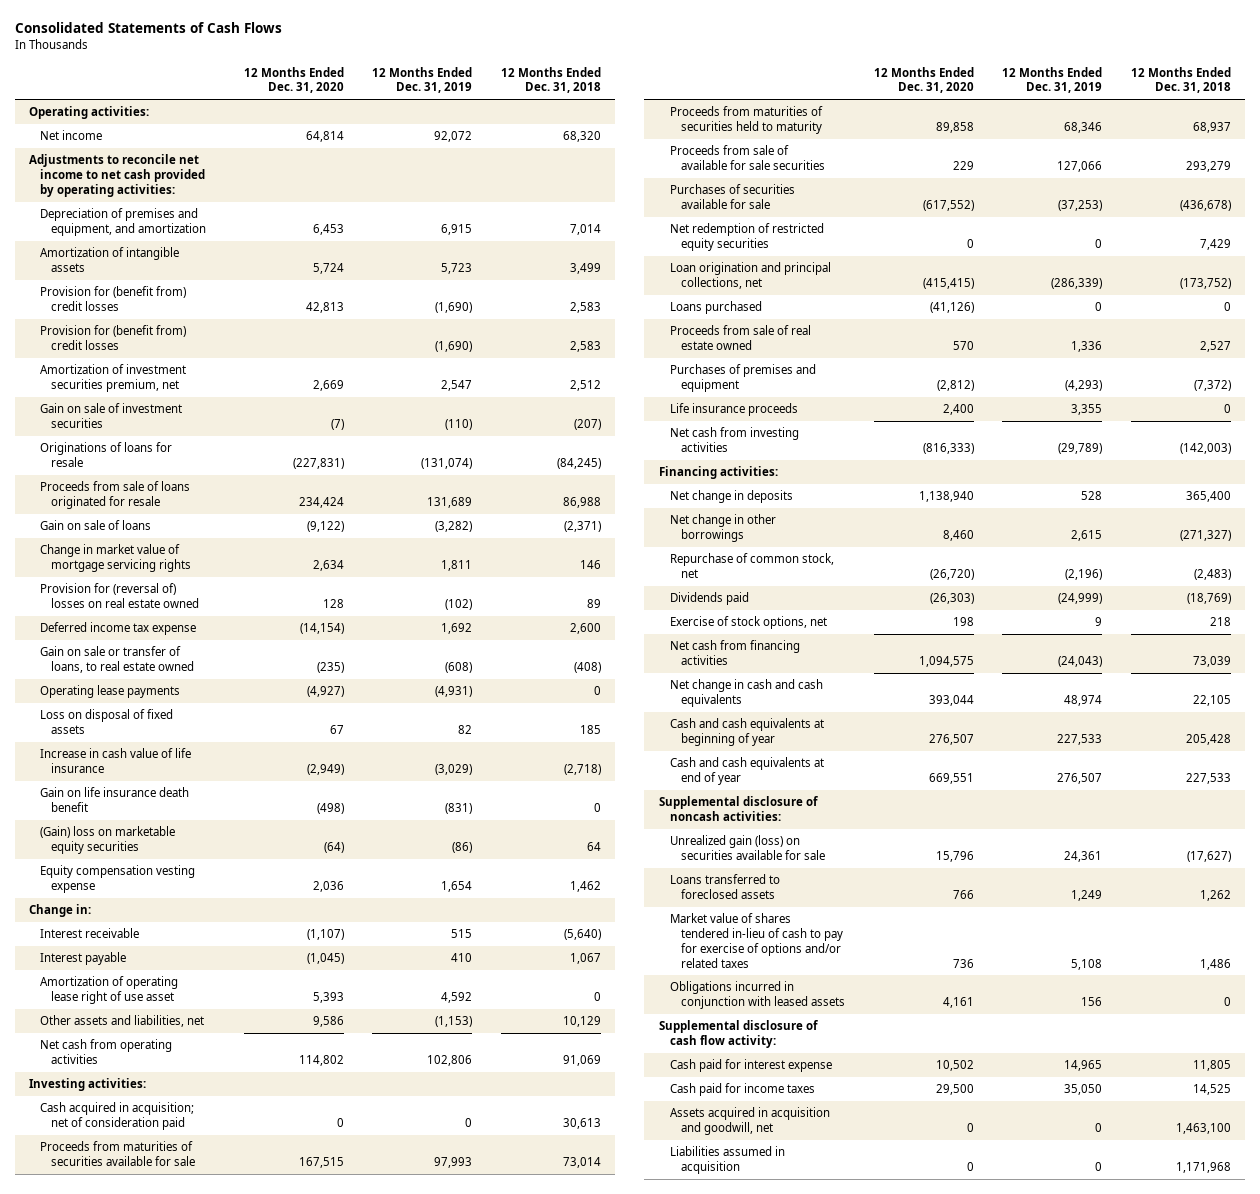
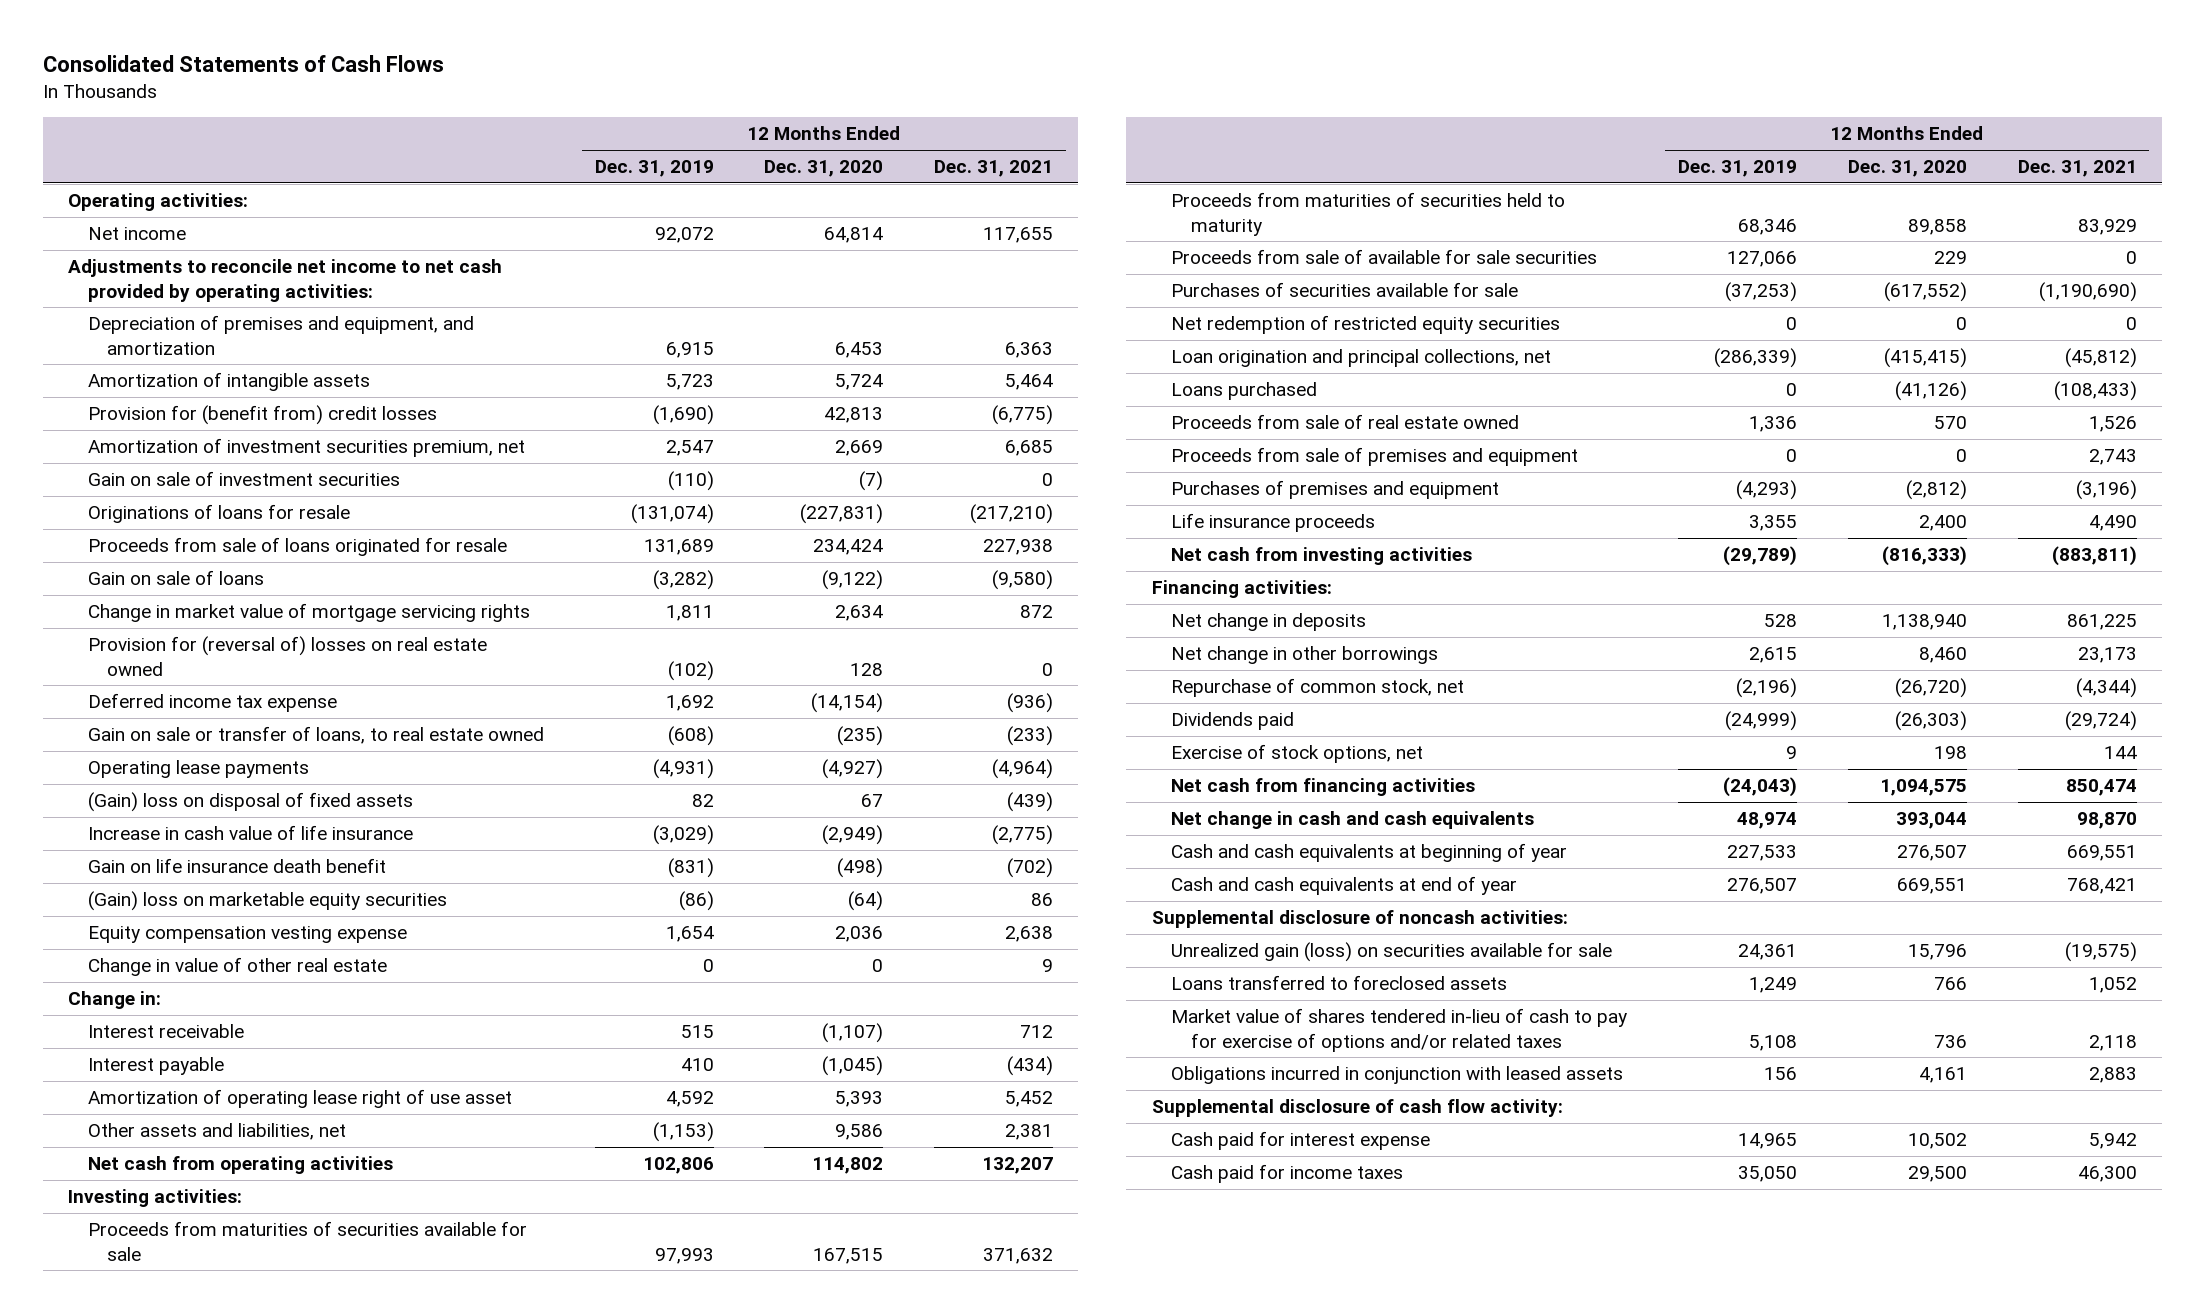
- | 12 Months Ended Dec. 31, 2020 | 12 Months Ended Dec. 31, 2019 | 12 Months Ended Dec. 31, 2018
+ | 12 Months Ended Dec. 31, 2019 | 12 Months Ended Dec. 31, 2020 | 12 Months Ended Dec. 31, 2021
- Provision for (benefit from) credit losses | | (1,690) | 2,583
- Loss on disposal of fixed assets | 67 | 82 | 185
+ (Gain) loss on disposal of fixed assets | 82 | 67 | (439)
+ Change in value of other real estate | 0 | 0 | 9
- Cash acquired in acquisition; net of consideration paid | 0 | 0 | 30,613
+ Proceeds from sale of premises and equipment | 0 | 0 | 2,743
- Assets acquired in acquisition and goodwill, net | 0 | 0 | 1,463,100
- Liabilities assumed in acquisition | 0 | 0 | 1,171,968

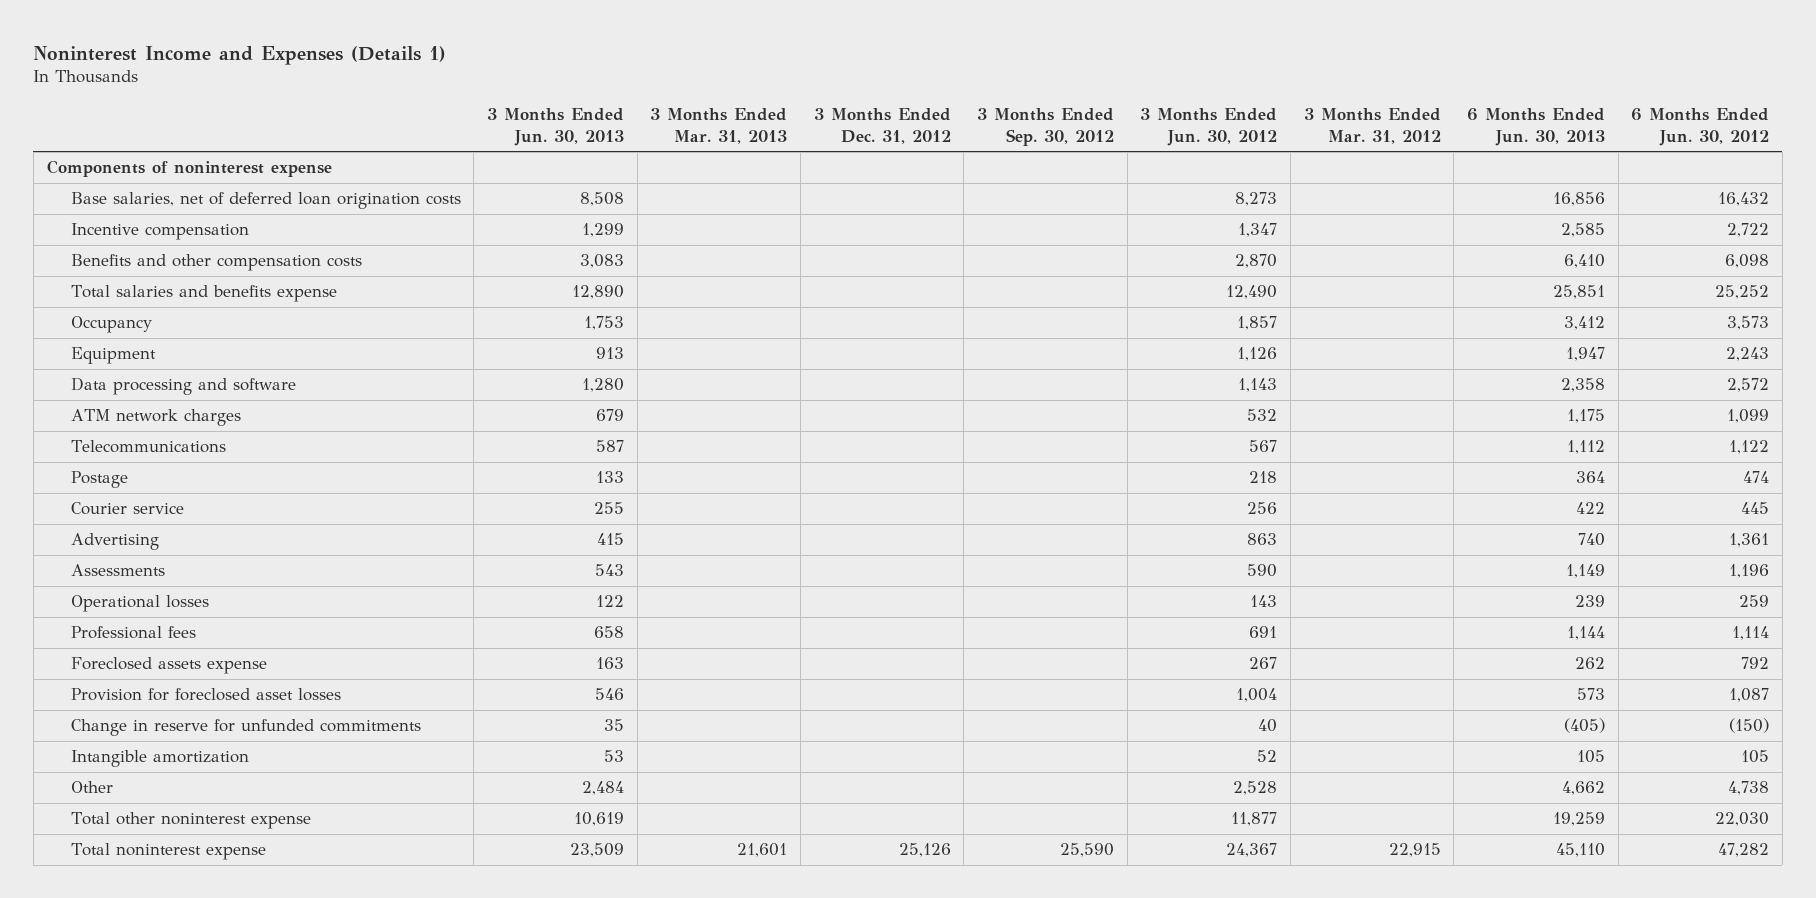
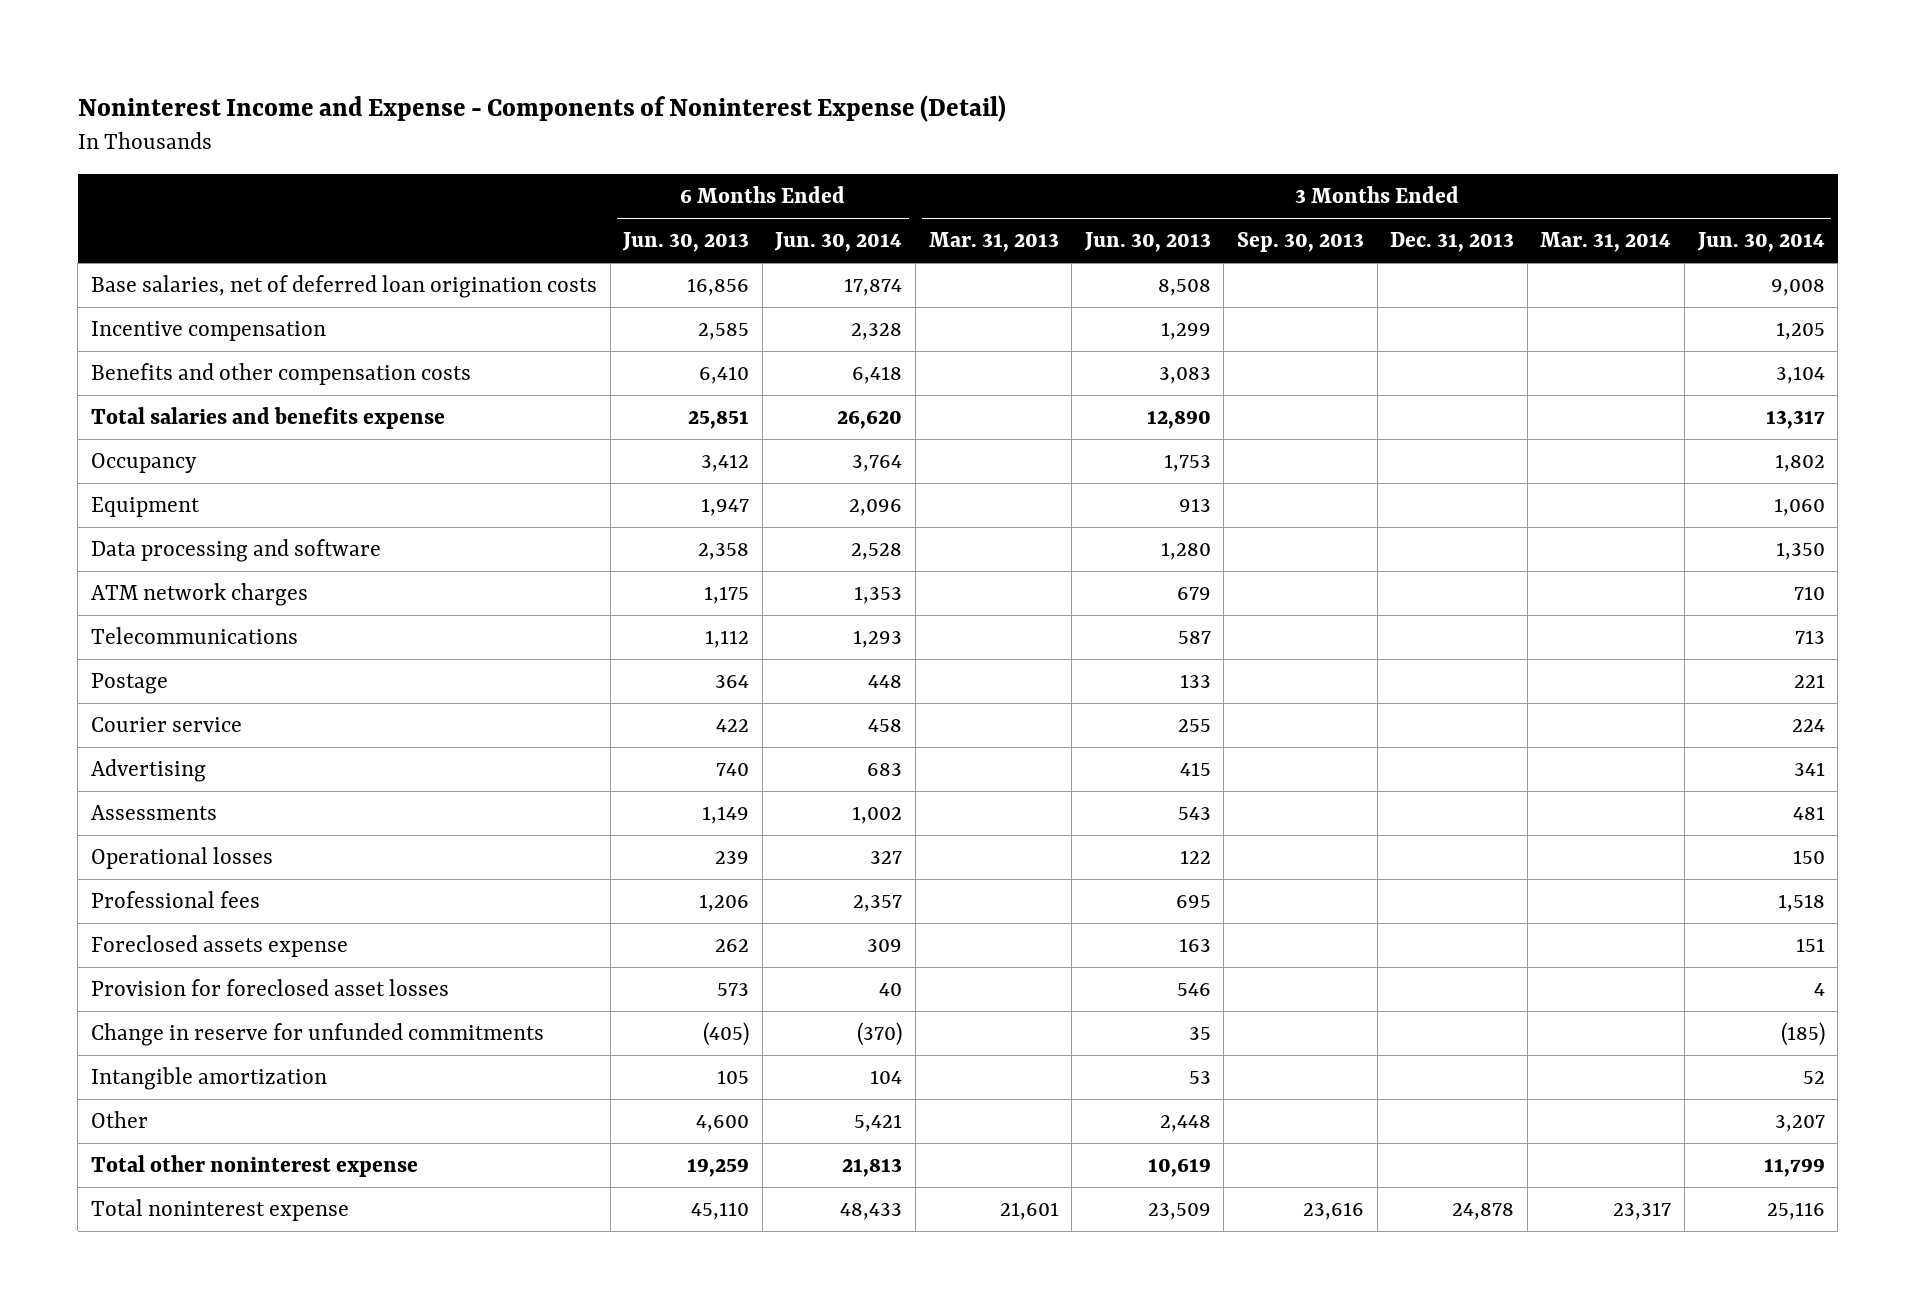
- Noninterest Income and Expenses (Details 1)
+ Noninterest Income and Expense - Components of Noninterest Expense (Detail)
- | 3 Months Ended Jun. 30, 2013 | 3 Months Ended Mar. 31, 2013 | 3 Months Ended Dec. 31, 2012 | 3 Months Ended Sep. 30, 2012 | 3 Months Ended Jun. 30, 2012 | 3 Months Ended Mar. 31, 2012 | 6 Months Ended Jun. 30, 2013 | 6 Months Ended Jun. 30, 2012
+ | 6 Months Ended Jun. 30, 2013 | 6 Months Ended Jun. 30, 2014 | 3 Months Ended Mar. 31, 2013 | 3 Months Ended Jun. 30, 2013 | 3 Months Ended Sep. 30, 2013 | 3 Months Ended Dec. 31, 2013 | 3 Months Ended Mar. 31, 2014 | 3 Months Ended Jun. 30, 2014
- Components of noninterest expense
- Professional fees | 658 | | | | 691 | | 1,144 | 1,114
+ Professional fees | 1,206 | 2,357 | | 695 | | | | 1,518
- Other | 2,484 | | | | 2,528 | | 4,662 | 4,738
+ Other | 4,600 | 5,421 | | 2,448 | | | | 3,207

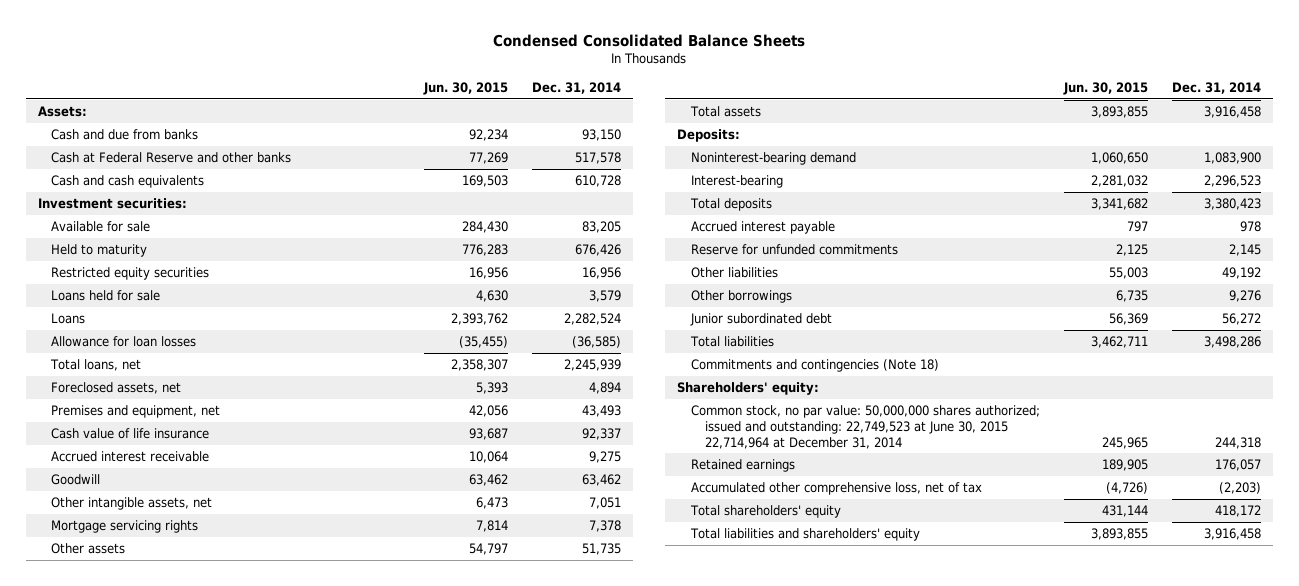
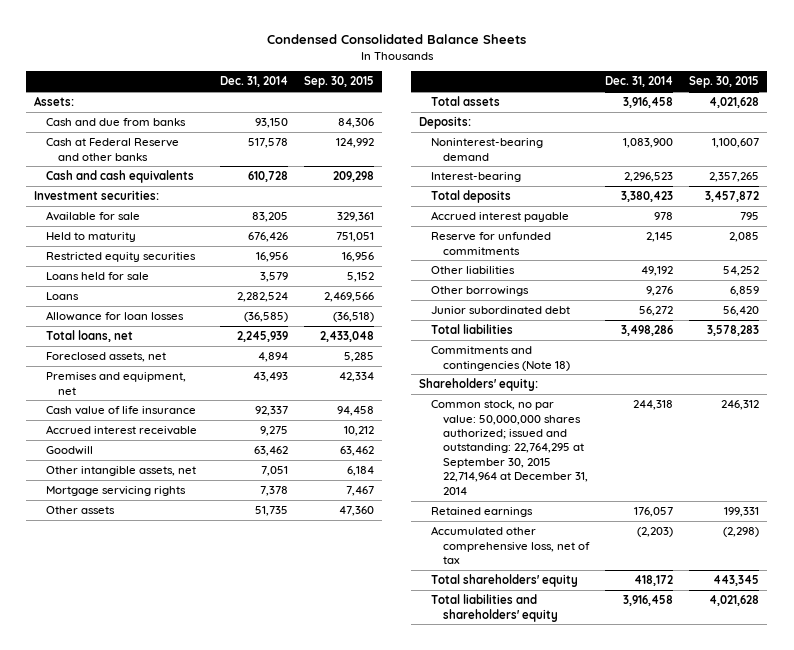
- | Jun. 30, 2015 | Dec. 31, 2014
+ | Dec. 31, 2014 | Sep. 30, 2015
- Common stock, no par value: 50,000,000 shares authorized; issued and outstanding: 22,749,523 at June 30, 2015 22,714,964 at December 31, 2014 | 245,965 | 244,318
+ Common stock, no par value: 50,000,000 shares authorized; issued and outstanding: 22,764,295 at September 30, 2015 22,714,964 at December 31, 2014 | 244,318 | 246,312

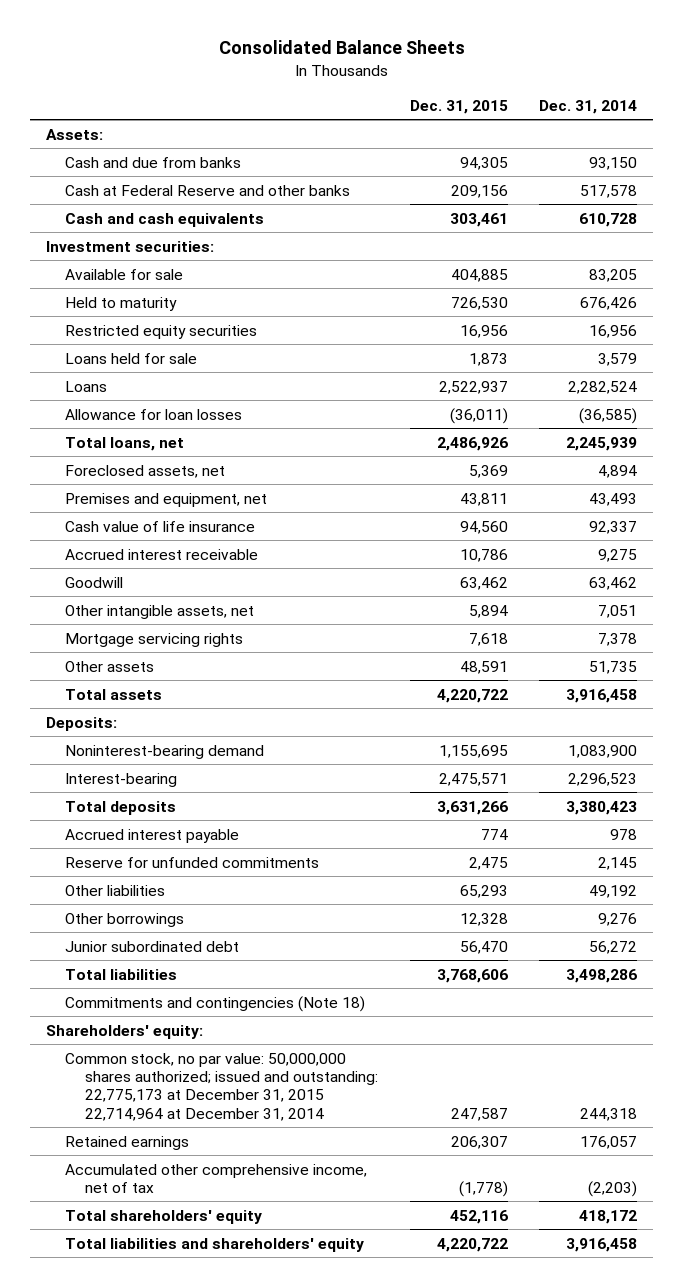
- Condensed Consolidated Balance Sheets
+ Consolidated Balance Sheets
- | Dec. 31, 2014 | Sep. 30, 2015
+ | Dec. 31, 2015 | Dec. 31, 2014
- Common stock, no par value: 50,000,000 shares authorized; issued and outstanding: 22,764,295 at September 30, 2015 22,714,964 at December 31, 2014 | 244,318 | 246,312
+ Common stock, no par value: 50,000,000 shares authorized; issued and outstanding: 22,775,173 at December 31, 2015 22,714,964 at December 31, 2014 | 247,587 | 244,318
- Accumulated other comprehensive loss, net of tax | (2,203) | (2,298)
+ Accumulated other comprehensive income, net of tax | (1,778) | (2,203)

